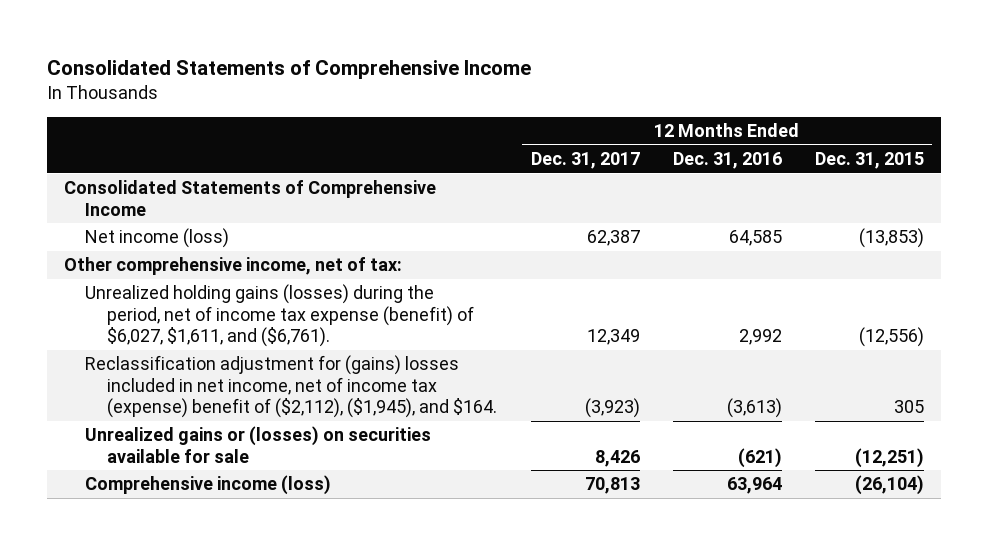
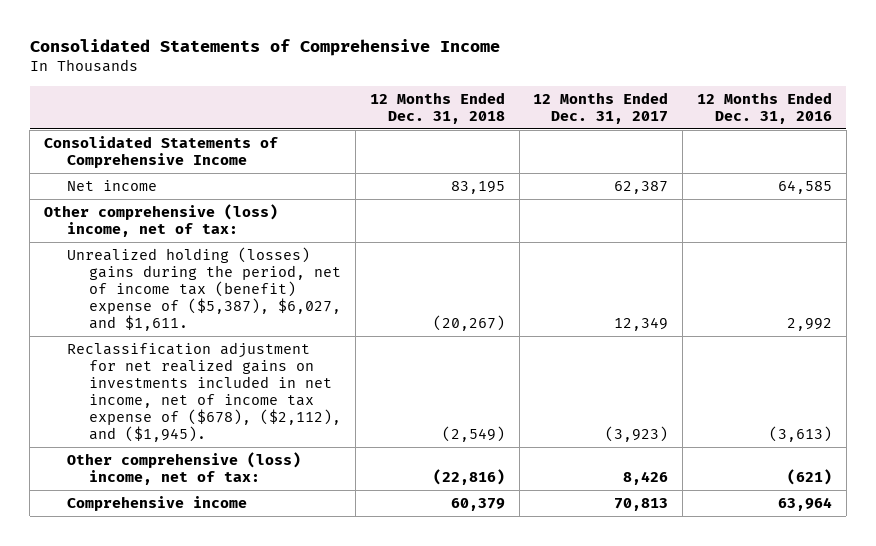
- | 12 Months Ended Dec. 31, 2017 | 12 Months Ended Dec. 31, 2016 | 12 Months Ended Dec. 31, 2015
+ | 12 Months Ended Dec. 31, 2018 | 12 Months Ended Dec. 31, 2017 | 12 Months Ended Dec. 31, 2016
- Net income (loss) | 62,387 | 64,585 | (13,853)
- Other comprehensive income, net of tax:
- Unrealized holding gains (losses) during the period, net of income tax expense (benefit) of $6,027, $1,611, and ($6,761). | 12,349 | 2,992 | (12,556)
- Reclassification adjustment for (gains) losses included in net income, net of income tax (expense) benefit of ($2,112), ($1,945), and $164. | (3,923) | (3,613) | 305
- Unrealized gains or (losses) on securities available for sale | 8,426 | (621) | (12,251)
- Comprehensive income (loss) | 70,813 | 63,964 | (26,104)
+ Net income | 83,195 | 62,387 | 64,585
+ Other comprehensive (loss) income, net of tax:
+ Unrealized holding (losses) gains during the period, net of income tax (benefit) expense of ($5,387), $6,027, and $1,611. | (20,267) | 12,349 | 2,992
+ Reclassification adjustment for net realized gains on investments included in net income, net of income tax expense of ($678), ($2,112), and ($1,945). | (2,549) | (3,923) | (3,613)
+ Other comprehensive (loss) income, net of tax: | (22,816) | 8,426 | (621)
+ Comprehensive income | 60,379 | 70,813 | 63,964

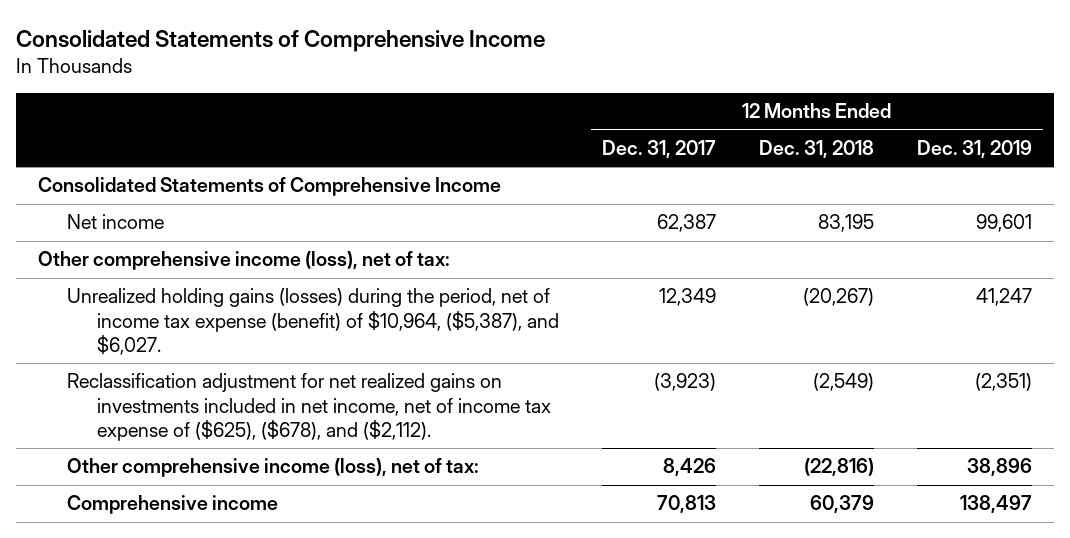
- | 12 Months Ended Dec. 31, 2018 | 12 Months Ended Dec. 31, 2017 | 12 Months Ended Dec. 31, 2016
+ | 12 Months Ended Dec. 31, 2017 | 12 Months Ended Dec. 31, 2018 | 12 Months Ended Dec. 31, 2019
- Other comprehensive (loss) income, net of tax:
- Unrealized holding (losses) gains during the period, net of income tax (benefit) expense of ($5,387), $6,027, and $1,611. | (20,267) | 12,349 | 2,992
- Reclassification adjustment for net realized gains on investments included in net income, net of income tax expense of ($678), ($2,112), and ($1,945). | (2,549) | (3,923) | (3,613)
- Other comprehensive (loss) income, net of tax: | (22,816) | 8,426 | (621)
+ Other comprehensive income (loss), net of tax:
+ Unrealized holding gains (losses) during the period, net of income tax expense (benefit) of $10,964, ($5,387), and $6,027. | 12,349 | (20,267) | 41,247
+ Reclassification adjustment for net realized gains on investments included in net income, net of income tax expense of ($625), ($678), and ($2,112). | (3,923) | (2,549) | (2,351)
+ Other comprehensive income (loss), net of tax: | 8,426 | (22,816) | 38,896

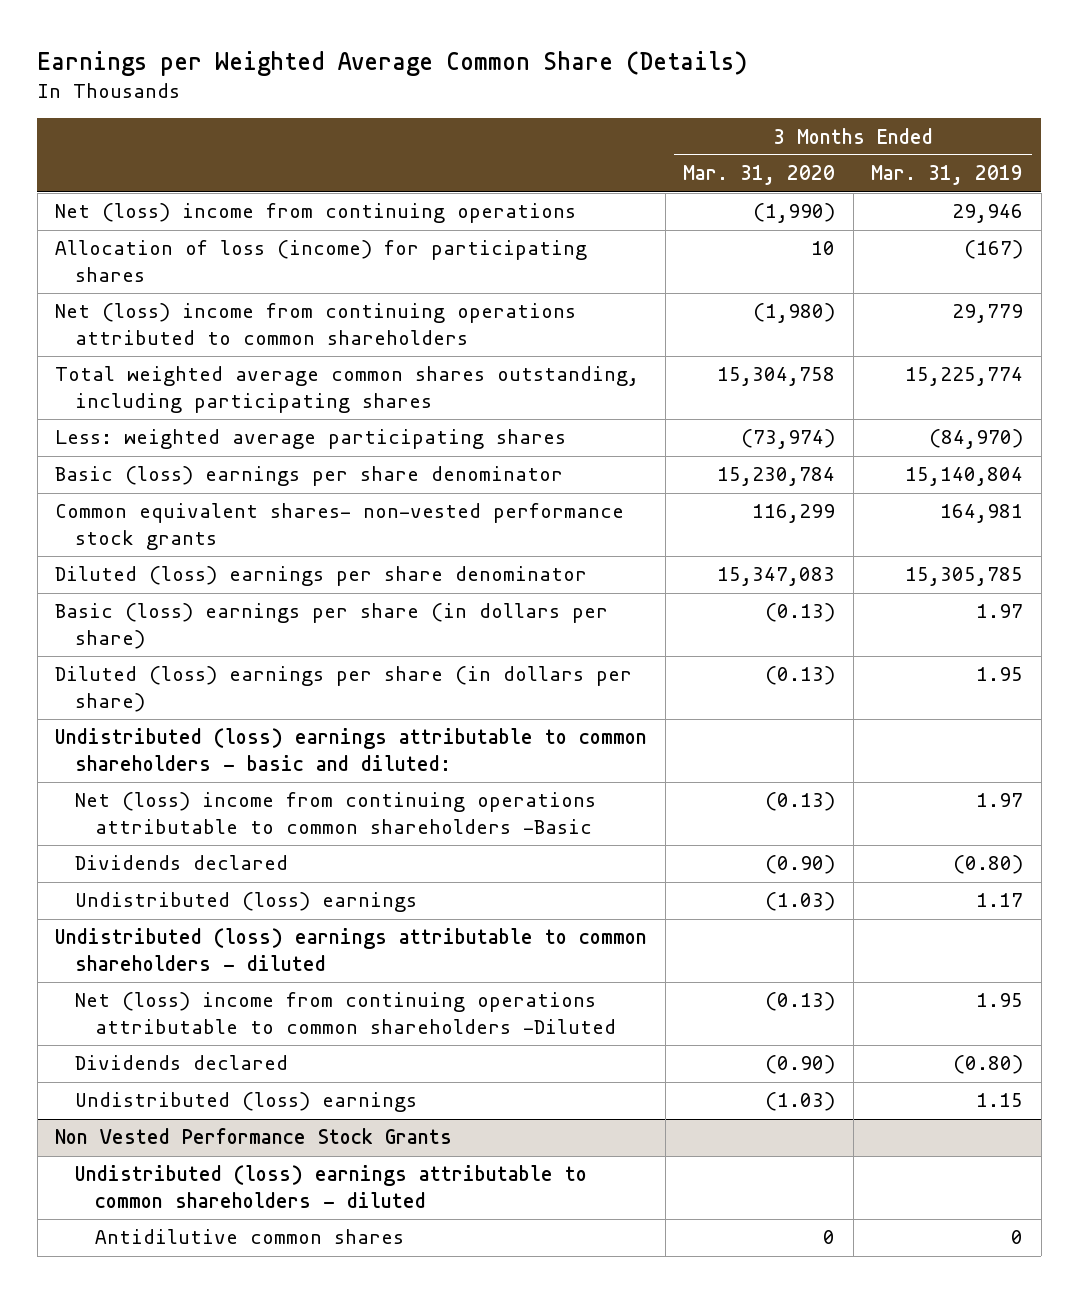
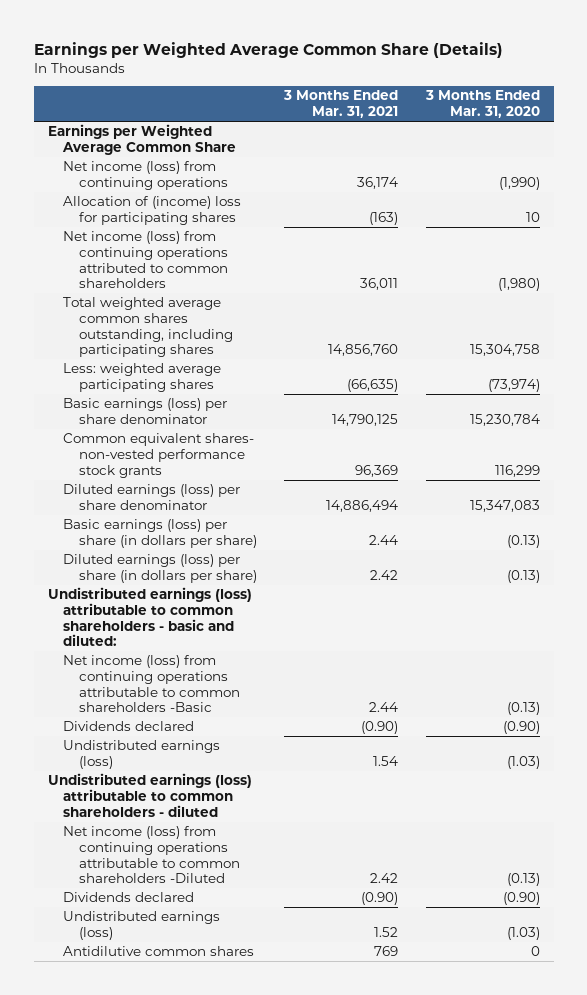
- | 3 Months Ended Mar. 31, 2020 | 3 Months Ended Mar. 31, 2019
+ | 3 Months Ended Mar. 31, 2021 | 3 Months Ended Mar. 31, 2020
- Net (loss) income from continuing operations | (1,990) | 29,946
- Allocation of loss (income) for participating shares | 10 | (167)
- Net (loss) income from continuing operations attributed to common shareholders | (1,980) | 29,779
+ Earnings per Weighted Average Common Share
+ Net income (loss) from continuing operations | 36,174 | (1,990)
+ Allocation of (income) loss for participating shares | (163) | 10
+ Net income (loss) from continuing operations attributed to common shareholders | 36,011 | (1,980)
- Basic (loss) earnings per share denominator | 15,230,784 | 15,140,804
+ Basic earnings (loss) per share denominator | 14,790,125 | 15,230,784
- Diluted (loss) earnings per share denominator | 15,347,083 | 15,305,785
- Basic (loss) earnings per share (in dollars per share) | (0.13) | 1.97
- Diluted (loss) earnings per share (in dollars per share) | (0.13) | 1.95
- Undistributed (loss) earnings attributable to common shareholders - basic and diluted:
- Net (loss) income from continuing operations attributable to common shareholders -Basic | (0.13) | 1.97
+ Diluted earnings (loss) per share denominator | 14,886,494 | 15,347,083
+ Basic earnings (loss) per share (in dollars per share) | 2.44 | (0.13)
+ Diluted earnings (loss) per share (in dollars per share) | 2.42 | (0.13)
+ Undistributed earnings (loss) attributable to common shareholders - basic and diluted:
+ Net income (loss) from continuing operations attributable to common shareholders -Basic | 2.44 | (0.13)
- Undistributed (loss) earnings | (1.03) | 1.17
- Undistributed (loss) earnings attributable to common shareholders - diluted
- Net (loss) income from continuing operations attributable to common shareholders -Diluted | (0.13) | 1.95
+ Undistributed earnings (loss) | 1.54 | (1.03)
+ Undistributed earnings (loss) attributable to common shareholders - diluted
+ Net income (loss) from continuing operations attributable to common shareholders -Diluted | 2.42 | (0.13)
- Undistributed (loss) earnings | (1.03) | 1.15
- Non Vested Performance Stock Grants
- Undistributed (loss) earnings attributable to common shareholders - diluted
+ Undistributed earnings (loss) | 1.52 | (1.03)

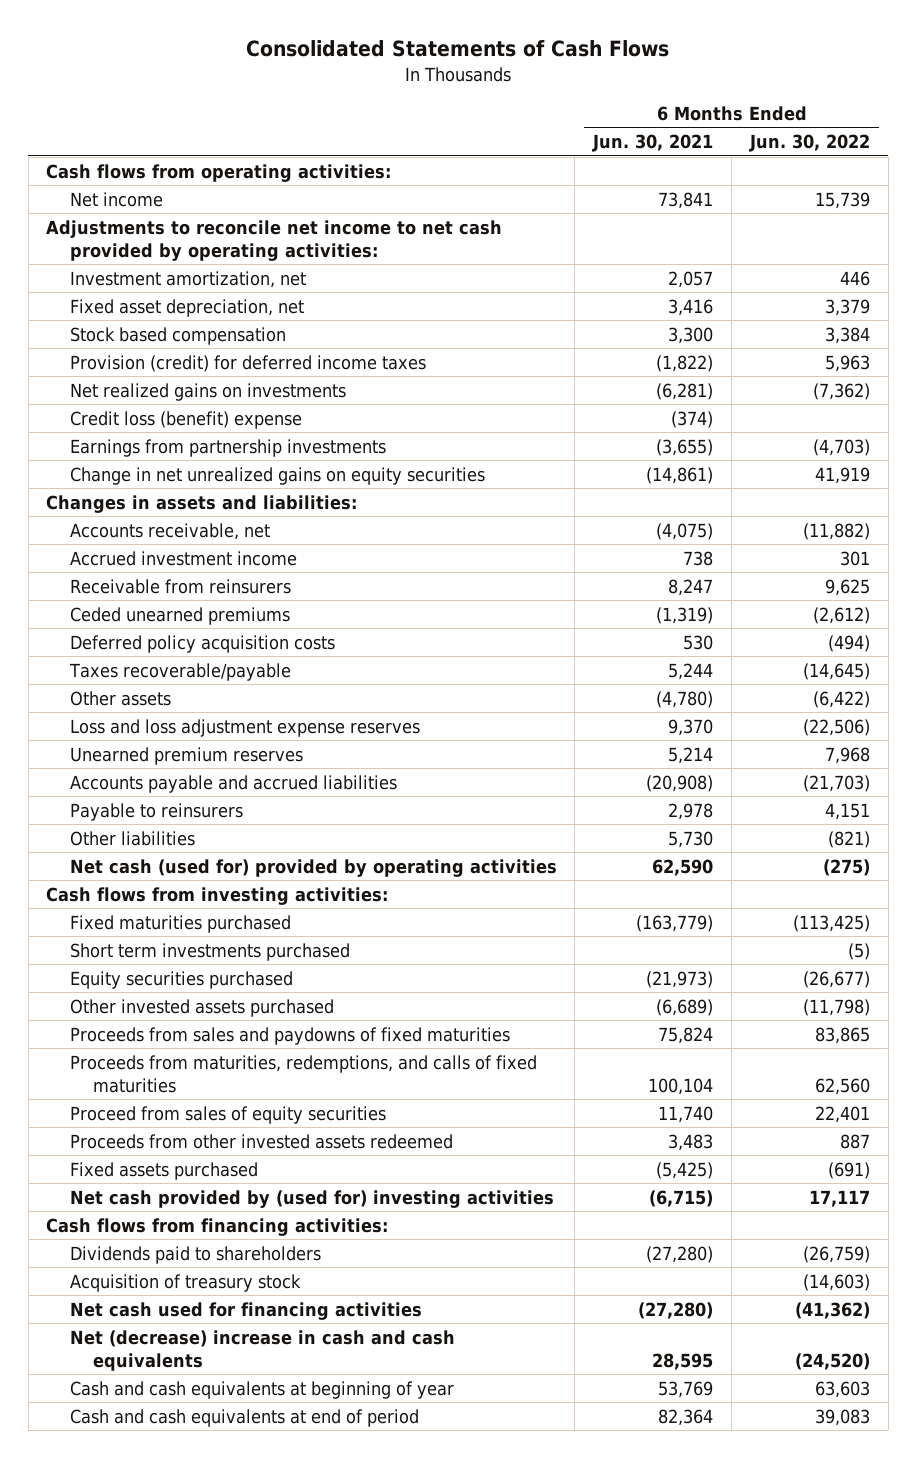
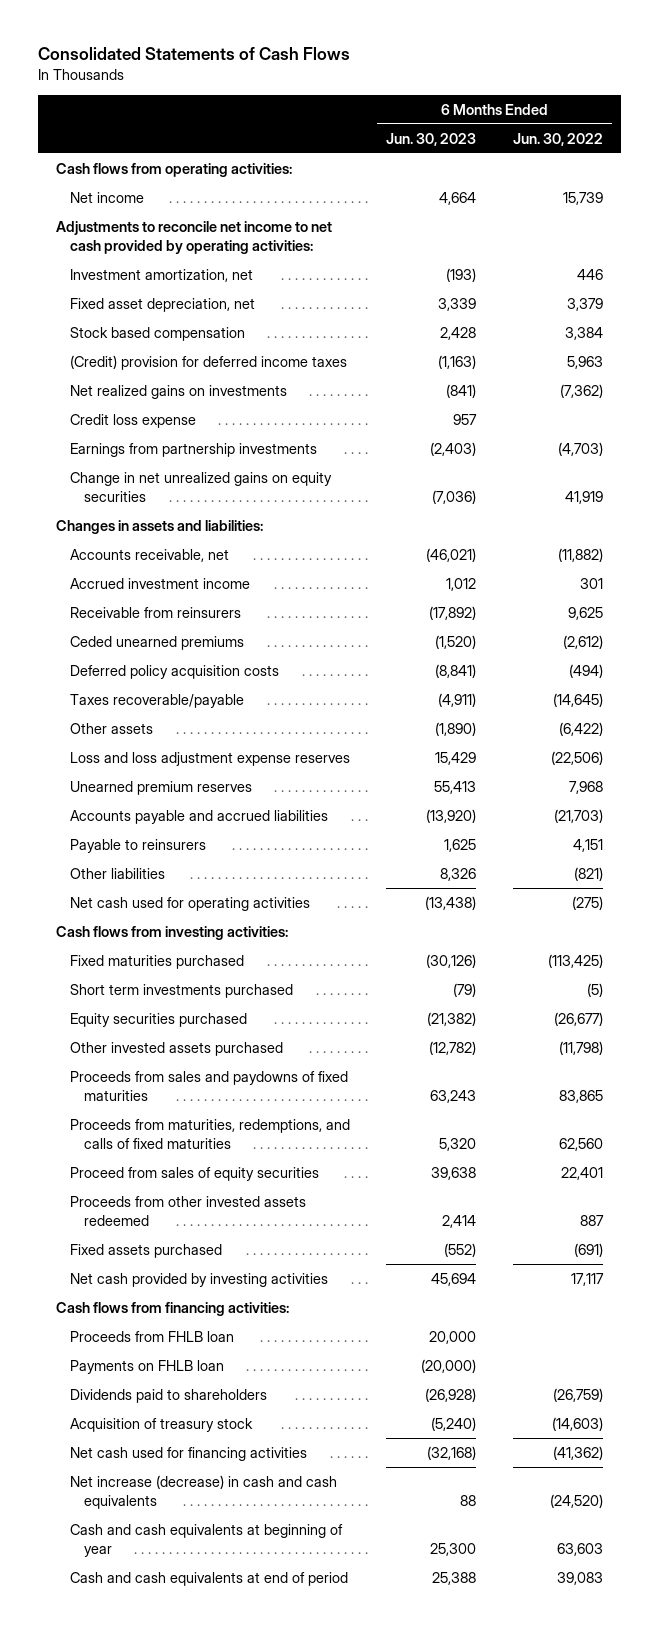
- | 6 Months Ended Jun. 30, 2021 | 6 Months Ended Jun. 30, 2022
+ | 6 Months Ended Jun. 30, 2023 | 6 Months Ended Jun. 30, 2022
- Provision (credit) for deferred income taxes | (1,822) | 5,963
+ (Credit) provision for deferred income taxes | (1,163) | 5,963
- Credit loss (benefit) expense | (374) |
+ Credit loss expense | 957 |
- Net cash (used for) provided by operating activities | 62,590 | (275)
+ Net cash used for operating activities | (13,438) | (275)
- Net cash provided by (used for) investing activities | (6,715) | 17,117
+ Net cash provided by investing activities | 45,694 | 17,117
+ Proceeds from FHLB loan | 20,000 |
+ Payments on FHLB loan | (20,000) |
- Net (decrease) increase in cash and cash equivalents | 28,595 | (24,520)
+ Net increase (decrease) in cash and cash equivalents | 88 | (24,520)

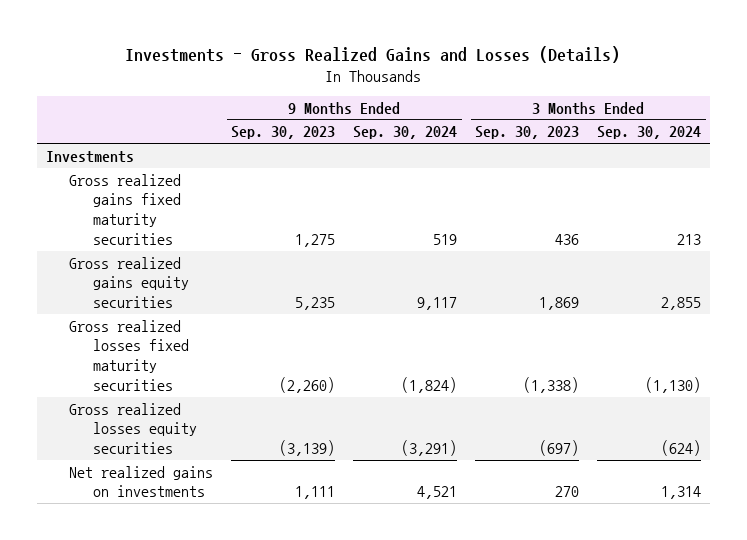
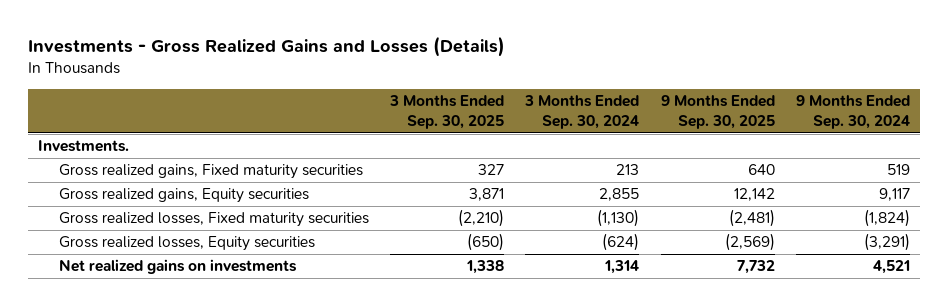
- | 9 Months Ended Sep. 30, 2023 | 9 Months Ended Sep. 30, 2024 | 3 Months Ended Sep. 30, 2023 | 3 Months Ended Sep. 30, 2024
+ | 3 Months Ended Sep. 30, 2025 | 3 Months Ended Sep. 30, 2024 | 9 Months Ended Sep. 30, 2025 | 9 Months Ended Sep. 30, 2024
- Investments
- Gross realized gains fixed maturity securities | 1,275 | 519 | 436 | 213
- Gross realized gains equity securities | 5,235 | 9,117 | 1,869 | 2,855
- Gross realized losses fixed maturity securities | (2,260) | (1,824) | (1,338) | (1,130)
- Gross realized losses equity securities | (3,139) | (3,291) | (697) | (624)
+ Investments.
+ Gross realized gains, Fixed maturity securities | 327 | 213 | 640 | 519
+ Gross realized gains, Equity securities | 3,871 | 2,855 | 12,142 | 9,117
+ Gross realized losses, Fixed maturity securities | (2,210) | (1,130) | (2,481) | (1,824)
+ Gross realized losses, Equity securities | (650) | (624) | (2,569) | (3,291)

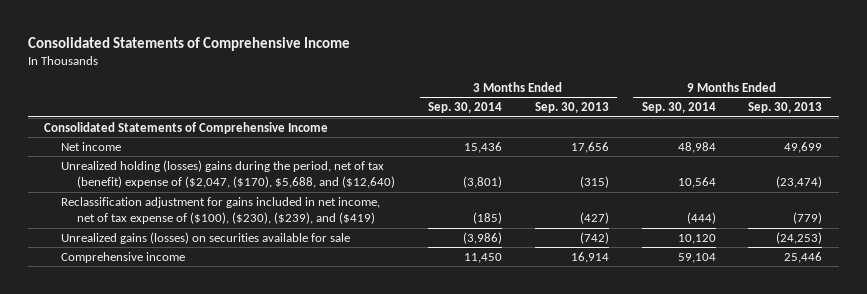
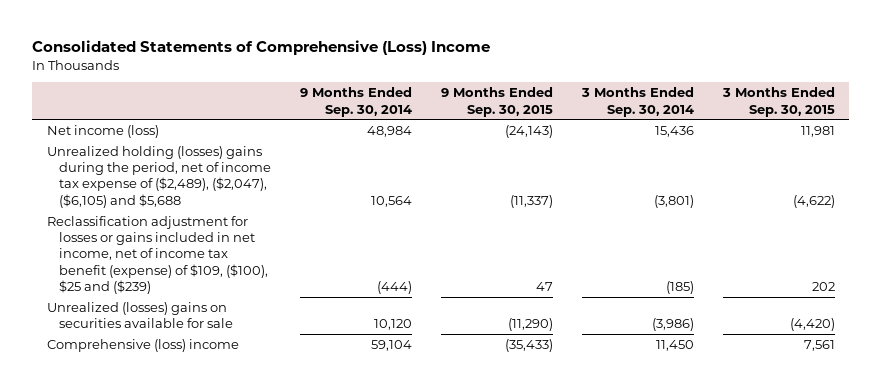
- Consolidated Statements of Comprehensive Income
+ Consolidated Statements of Comprehensive (Loss) Income
- | 3 Months Ended Sep. 30, 2014 | 3 Months Ended Sep. 30, 2013 | 9 Months Ended Sep. 30, 2014 | 9 Months Ended Sep. 30, 2013
+ | 9 Months Ended Sep. 30, 2014 | 9 Months Ended Sep. 30, 2015 | 3 Months Ended Sep. 30, 2014 | 3 Months Ended Sep. 30, 2015
- Consolidated Statements of Comprehensive Income
- Net income | 15,436 | 17,656 | 48,984 | 49,699
- Unrealized holding (losses) gains during the period, net of tax (benefit) expense of ($2,047, ($170), $5,688, and ($12,640) | (3,801) | (315) | 10,564 | (23,474)
- Reclassification adjustment for gains included in net income, net of tax expense of ($100), ($230), ($239), and ($419) | (185) | (427) | (444) | (779)
- Unrealized gains (losses) on securities available for sale | (3,986) | (742) | 10,120 | (24,253)
- Comprehensive income | 11,450 | 16,914 | 59,104 | 25,446
+ Net income (loss) | 48,984 | (24,143) | 15,436 | 11,981
+ Unrealized holding (losses) gains during the period, net of income tax expense of ($2,489), ($2,047), ($6,105) and $5,688 | 10,564 | (11,337) | (3,801) | (4,622)
+ Reclassification adjustment for losses or gains included in net income, net of income tax benefit (expense) of $109, ($100), $25 and ($239) | (444) | 47 | (185) | 202
+ Unrealized (losses) gains on securities available for sale | 10,120 | (11,290) | (3,986) | (4,420)
+ Comprehensive (loss) income | 59,104 | (35,433) | 11,450 | 7,561

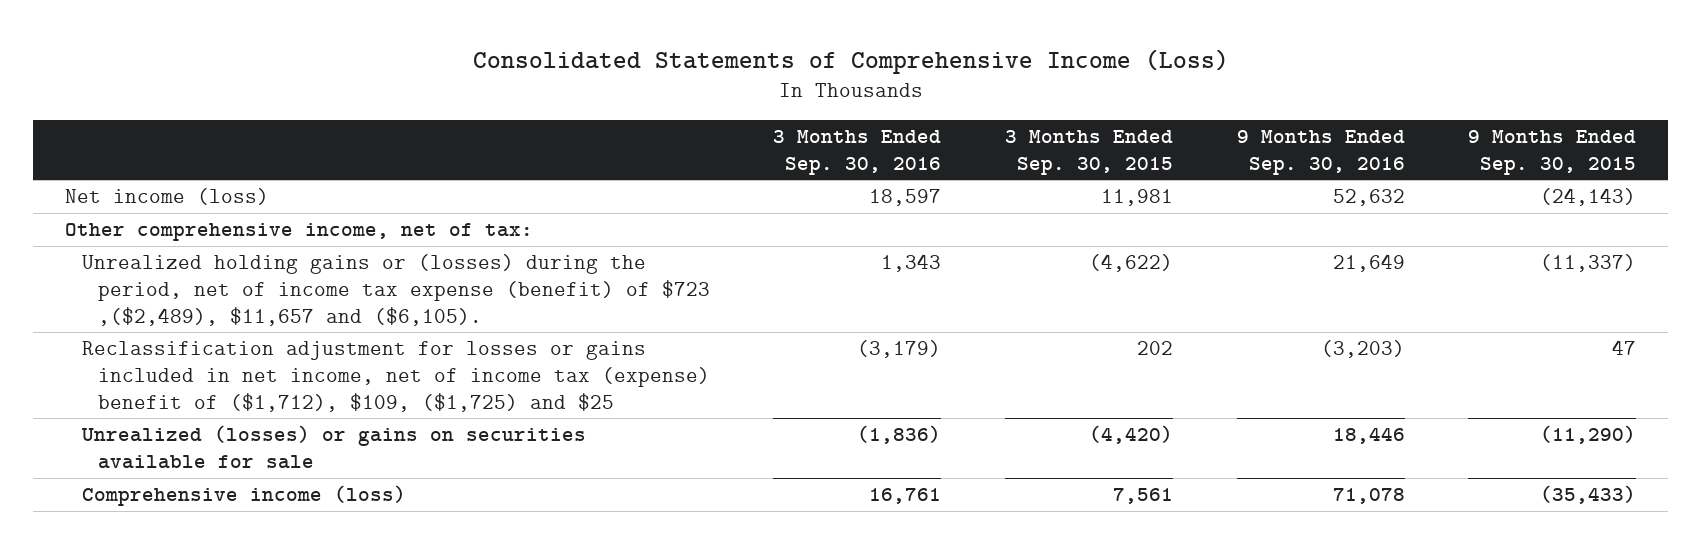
- Consolidated Statements of Comprehensive (Loss) Income
+ Consolidated Statements of Comprehensive Income (Loss)
- | 9 Months Ended Sep. 30, 2014 | 9 Months Ended Sep. 30, 2015 | 3 Months Ended Sep. 30, 2014 | 3 Months Ended Sep. 30, 2015
+ | 3 Months Ended Sep. 30, 2016 | 3 Months Ended Sep. 30, 2015 | 9 Months Ended Sep. 30, 2016 | 9 Months Ended Sep. 30, 2015
- Unrealized holding (losses) gains during the period, net of income tax expense of ($2,489), ($2,047), ($6,105) and $5,688 | 10,564 | (11,337) | (3,801) | (4,622)
- Reclassification adjustment for losses or gains included in net income, net of income tax benefit (expense) of $109, ($100), $25 and ($239) | (444) | 47 | (185) | 202
- Unrealized (losses) gains on securities available for sale | 10,120 | (11,290) | (3,986) | (4,420)
- Comprehensive (loss) income | 59,104 | (35,433) | 11,450 | 7,561
+ Other comprehensive income, net of tax:
+ Unrealized holding gains or (losses) during the period, net of income tax expense (benefit) of $723 ,($2,489), $11,657 and ($6,105). | 1,343 | (4,622) | 21,649 | (11,337)
+ Reclassification adjustment for losses or gains included in net income, net of income tax (expense) benefit of ($1,712), $109, ($1,725) and $25 | (3,179) | 202 | (3,203) | 47
+ Unrealized (losses) or gains on securities available for sale | (1,836) | (4,420) | 18,446 | (11,290)
+ Comprehensive income (loss) | 16,761 | 7,561 | 71,078 | (35,433)

